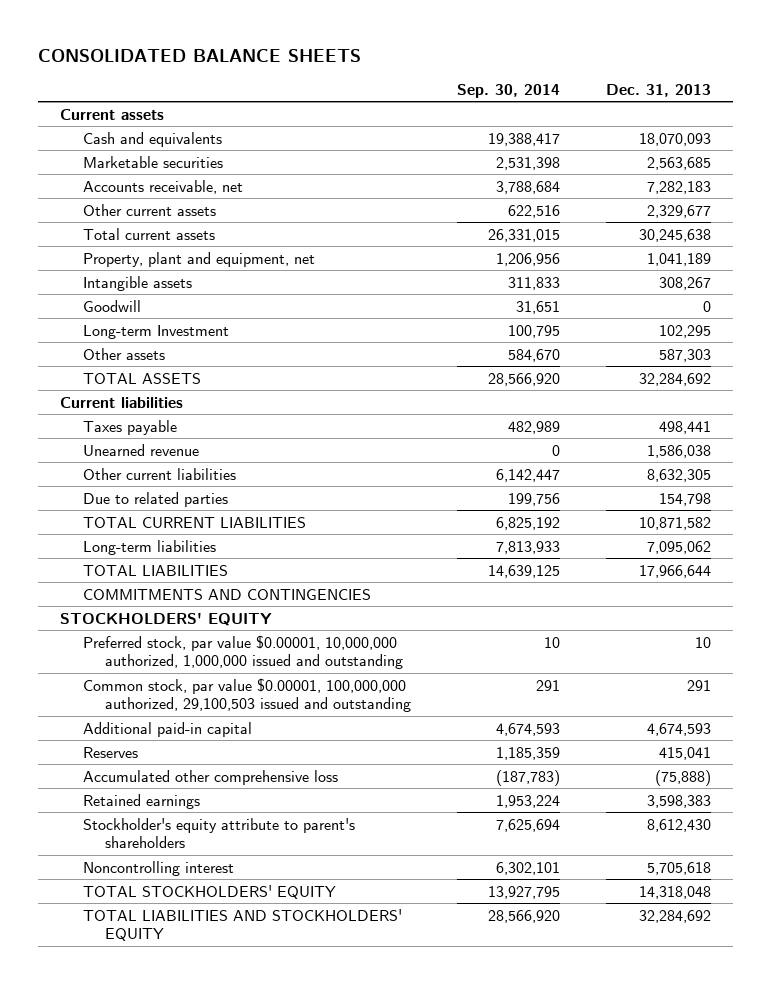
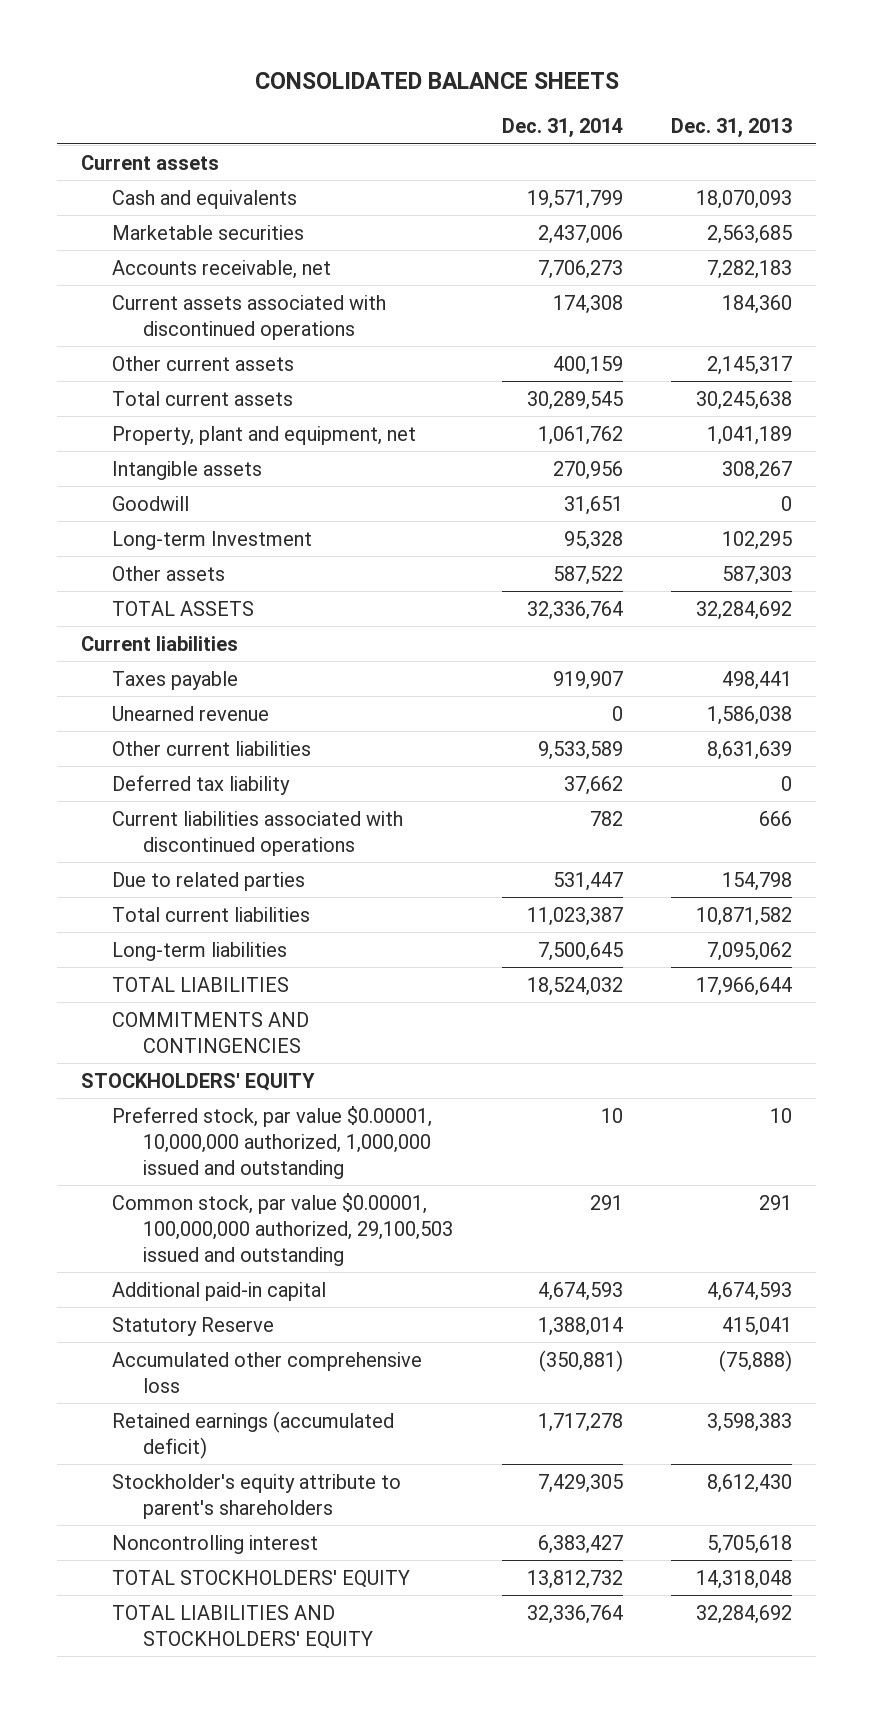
- | Sep. 30, 2014 | Dec. 31, 2013
+ | Dec. 31, 2014 | Dec. 31, 2013
- Other current assets | 622,516 | 2,329,677
+ Current assets associated with discontinued operations | 174,308 | 184,360
+ Other current assets | 400,159 | 2,145,317
- Other current liabilities | 6,142,447 | 8,632,305
+ Other current liabilities | 9,533,589 | 8,631,639
+ Deferred tax liability | 37,662 | 0
+ Current liabilities associated with discontinued operations | 782 | 666
- TOTAL CURRENT LIABILITIES | 6,825,192 | 10,871,582
+ Total current liabilities | 11,023,387 | 10,871,582
- Reserves | 1,185,359 | 415,041
+ Statutory Reserve | 1,388,014 | 415,041
- Retained earnings | 1,953,224 | 3,598,383
+ Retained earnings (accumulated deficit) | 1,717,278 | 3,598,383

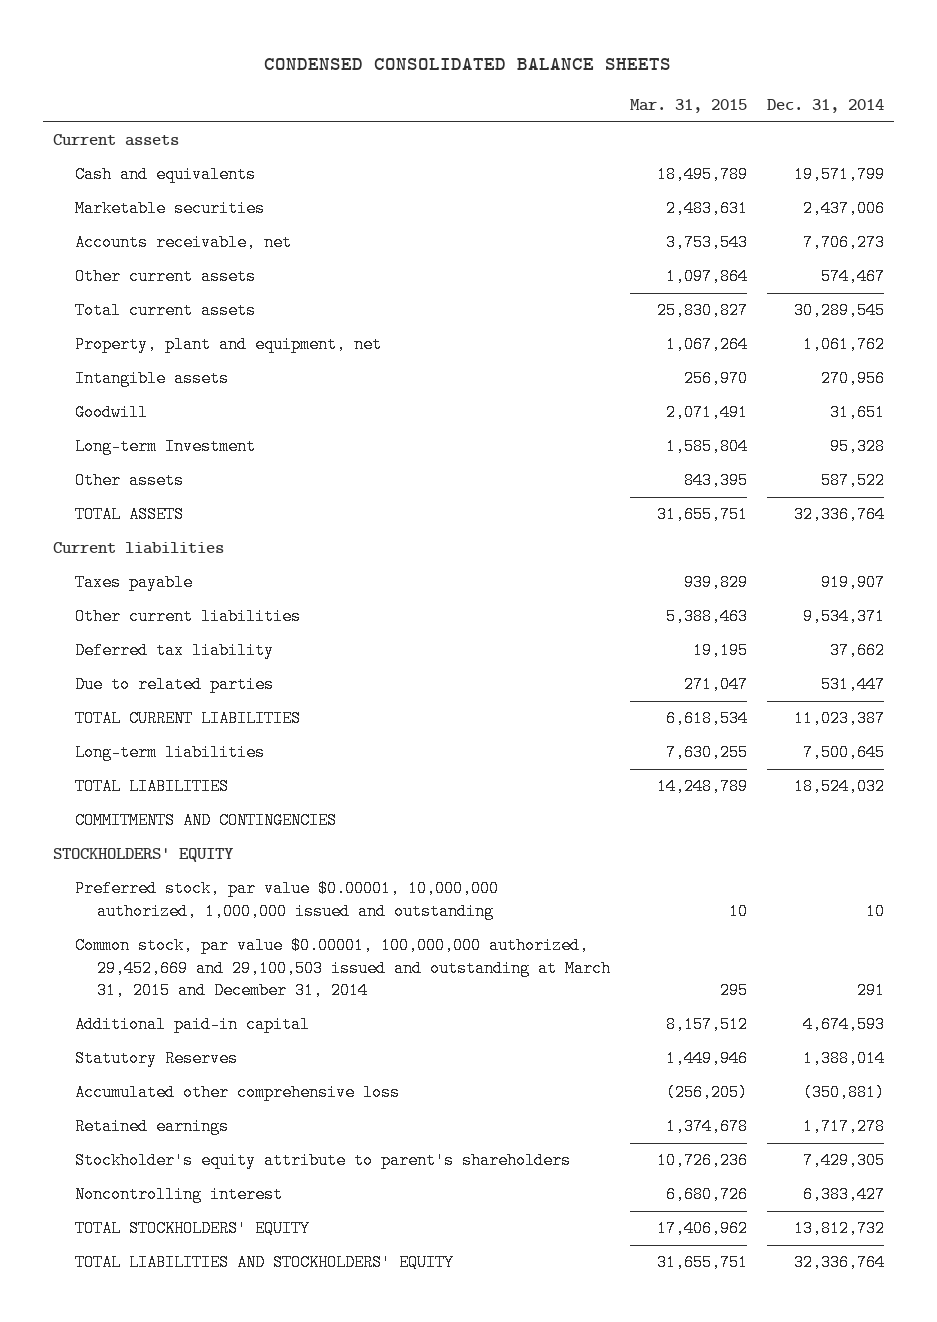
- CONSOLIDATED BALANCE SHEETS
+ CONDENSED CONSOLIDATED BALANCE SHEETS
- | Dec. 31, 2014 | Dec. 31, 2013
+ | Mar. 31, 2015 | Dec. 31, 2014
- Current assets associated with discontinued operations | 174,308 | 184,360
- Other current assets | 400,159 | 2,145,317
+ Other current assets | 1,097,864 | 574,467
- Unearned revenue | 0 | 1,586,038
- Other current liabilities | 9,533,589 | 8,631,639
+ Other current liabilities | 5,388,463 | 9,534,371
- Current liabilities associated with discontinued operations | 782 | 666
- Total current liabilities | 11,023,387 | 10,871,582
+ TOTAL CURRENT LIABILITIES | 6,618,534 | 11,023,387
- Common stock, par value $0.00001, 100,000,000 authorized, 29,100,503 issued and outstanding | 291 | 291
+ Common stock, par value $0.00001, 100,000,000 authorized, 29,452,669 and 29,100,503 issued and outstanding at March 31, 2015 and December 31, 2014 | 295 | 291
- Statutory Reserve | 1,388,014 | 415,041
+ Statutory Reserves | 1,449,946 | 1,388,014
- Retained earnings (accumulated deficit) | 1,717,278 | 3,598,383
+ Retained earnings | 1,374,678 | 1,717,278

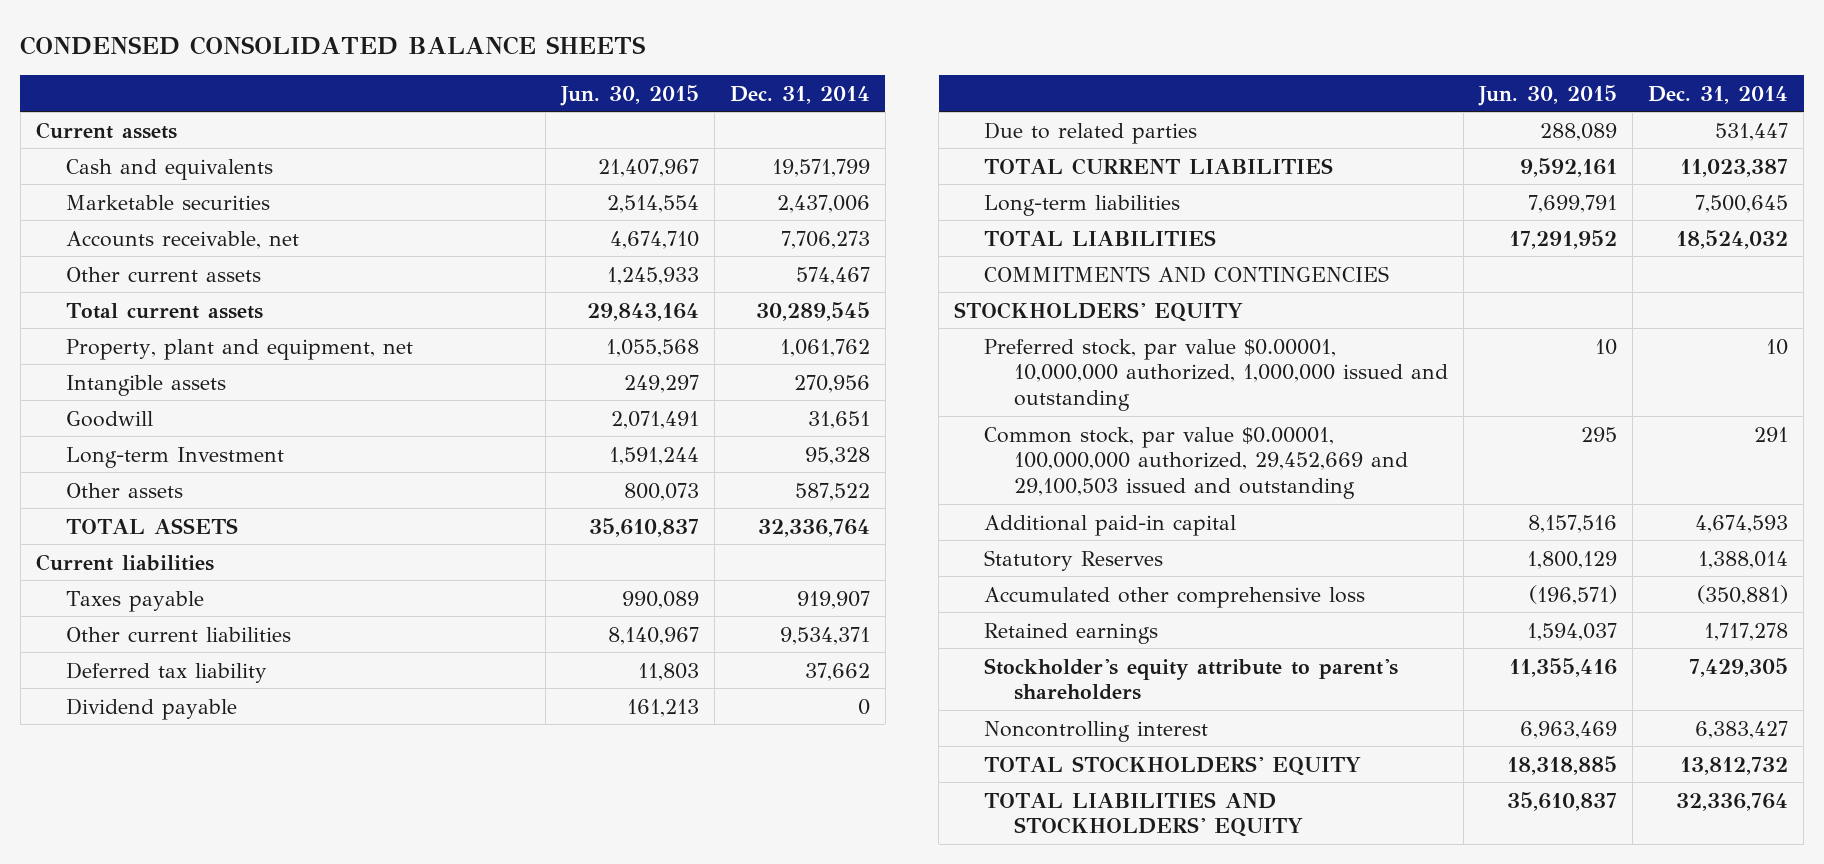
- | Mar. 31, 2015 | Dec. 31, 2014
+ | Jun. 30, 2015 | Dec. 31, 2014
+ Dividend payable | 161,213 | 0
- Common stock, par value $0.00001, 100,000,000 authorized, 29,452,669 and 29,100,503 issued and outstanding at March 31, 2015 and December 31, 2014 | 295 | 291
+ Common stock, par value $0.00001, 100,000,000 authorized, 29,452,669 and 29,100,503 issued and outstanding | 295 | 291

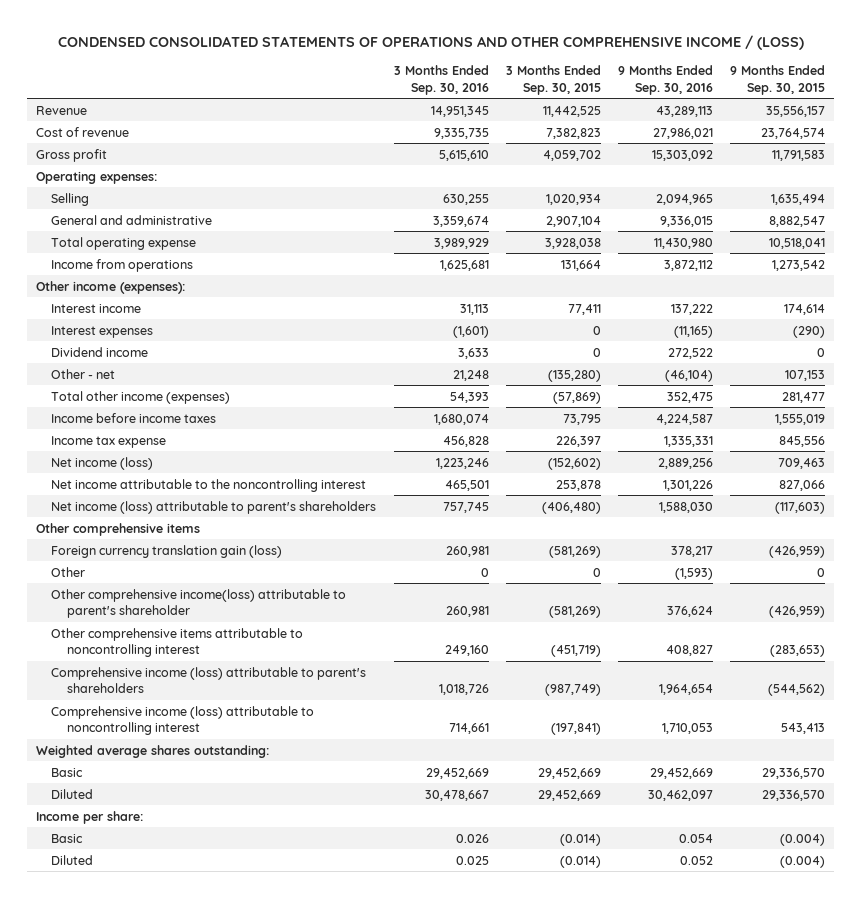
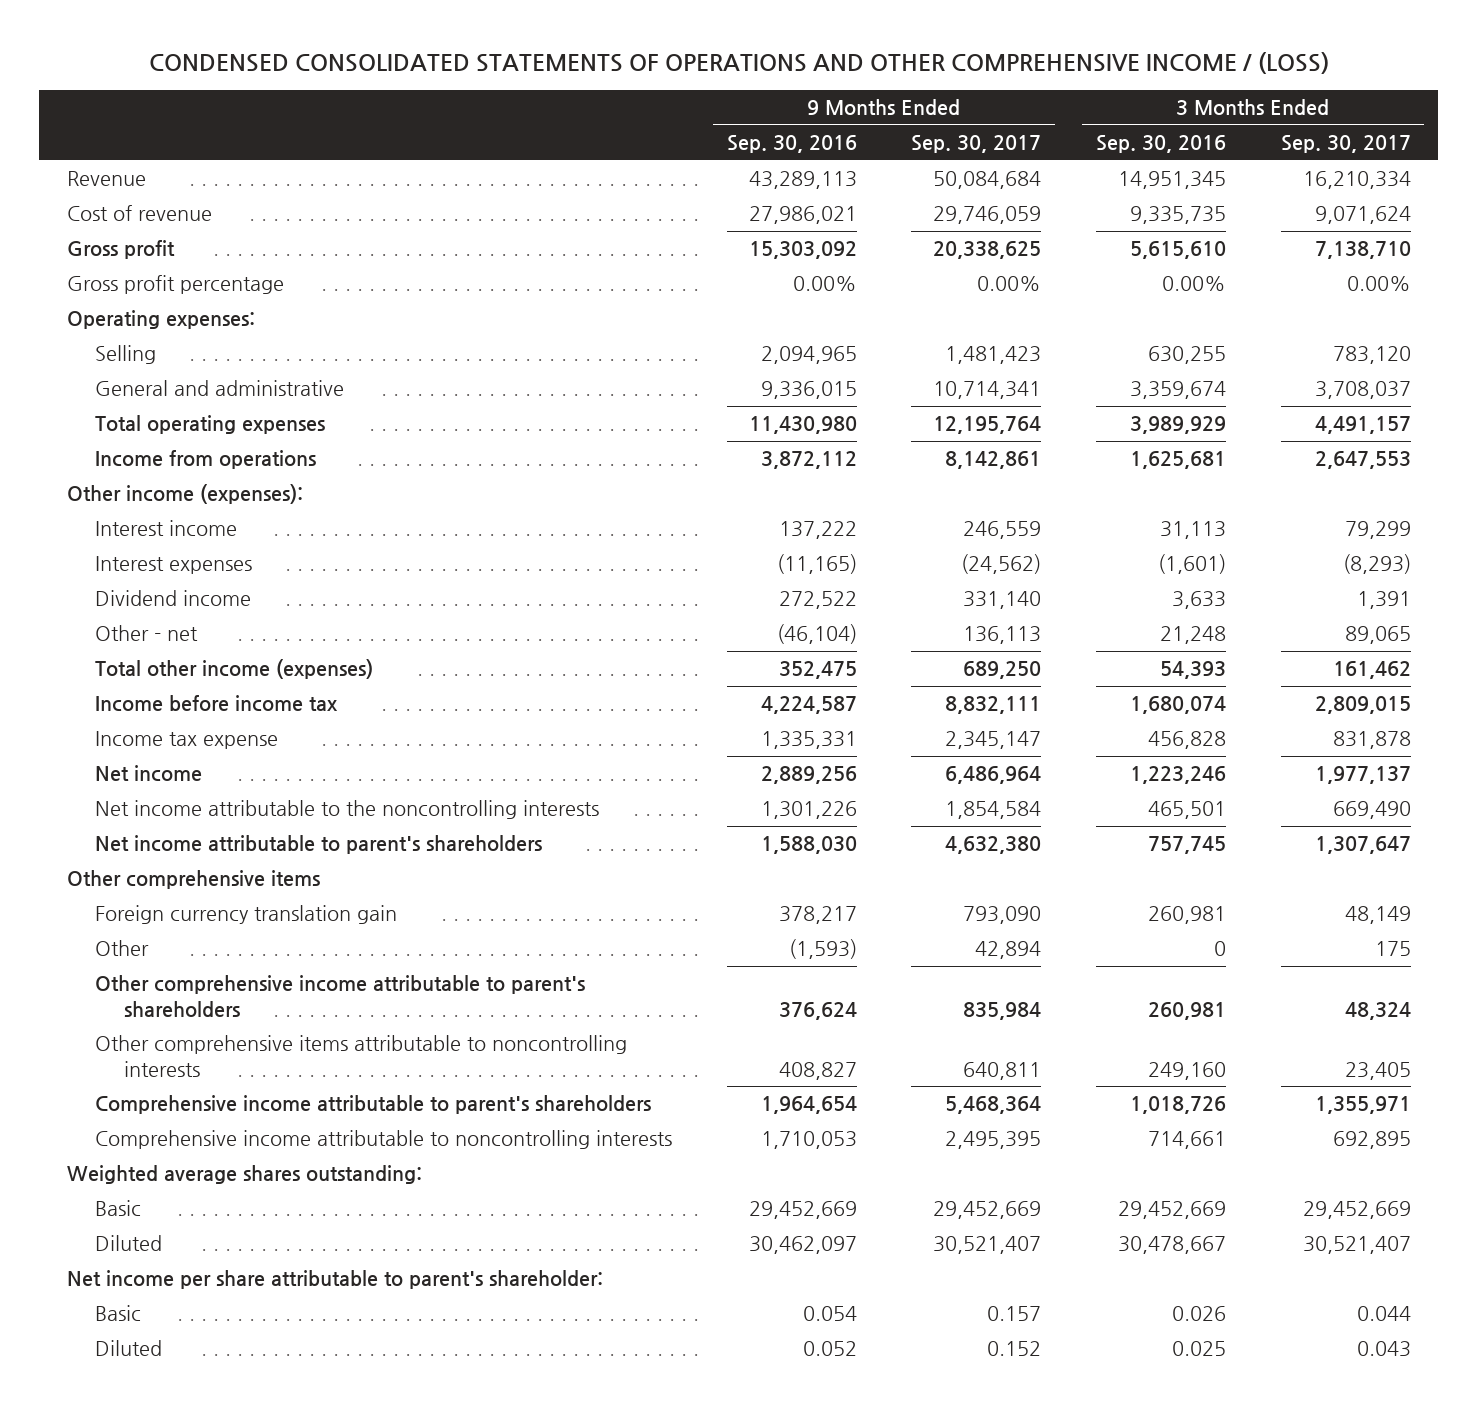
- | 3 Months Ended Sep. 30, 2016 | 3 Months Ended Sep. 30, 2015 | 9 Months Ended Sep. 30, 2016 | 9 Months Ended Sep. 30, 2015
+ | 9 Months Ended Sep. 30, 2016 | 9 Months Ended Sep. 30, 2017 | 3 Months Ended Sep. 30, 2016 | 3 Months Ended Sep. 30, 2017
+ Gross profit percentage | 0.00% | 0.00% | 0.00% | 0.00%
- Total operating expense | 3,989,929 | 3,928,038 | 11,430,980 | 10,518,041
+ Total operating expenses | 11,430,980 | 12,195,764 | 3,989,929 | 4,491,157
- Income before income taxes | 1,680,074 | 73,795 | 4,224,587 | 1,555,019
+ Income before income tax | 4,224,587 | 8,832,111 | 1,680,074 | 2,809,015
- Net income (loss) | 1,223,246 | (152,602) | 2,889,256 | 709,463
- Net income attributable to the noncontrolling interest | 465,501 | 253,878 | 1,301,226 | 827,066
- Net income (loss) attributable to parent's shareholders | 757,745 | (406,480) | 1,588,030 | (117,603)
+ Net income | 2,889,256 | 6,486,964 | 1,223,246 | 1,977,137
+ Net income attributable to the noncontrolling interests | 1,301,226 | 1,854,584 | 465,501 | 669,490
+ Net income attributable to parent's shareholders | 1,588,030 | 4,632,380 | 757,745 | 1,307,647
- Foreign currency translation gain (loss) | 260,981 | (581,269) | 378,217 | (426,959)
+ Foreign currency translation gain | 378,217 | 793,090 | 260,981 | 48,149
- Other comprehensive income(loss) attributable to parent's shareholder | 260,981 | (581,269) | 376,624 | (426,959)
- Other comprehensive items attributable to noncontrolling interest | 249,160 | (451,719) | 408,827 | (283,653)
- Comprehensive income (loss) attributable to parent's shareholders | 1,018,726 | (987,749) | 1,964,654 | (544,562)
- Comprehensive income (loss) attributable to noncontrolling interest | 714,661 | (197,841) | 1,710,053 | 543,413
+ Other comprehensive income attributable to parent's shareholders | 376,624 | 835,984 | 260,981 | 48,324
+ Other comprehensive items attributable to noncontrolling interests | 408,827 | 640,811 | 249,160 | 23,405
+ Comprehensive income attributable to parent's shareholders | 1,964,654 | 5,468,364 | 1,018,726 | 1,355,971
+ Comprehensive income attributable to noncontrolling interests | 1,710,053 | 2,495,395 | 714,661 | 692,895
- Income per share:
+ Net income per share attributable to parent's shareholder:

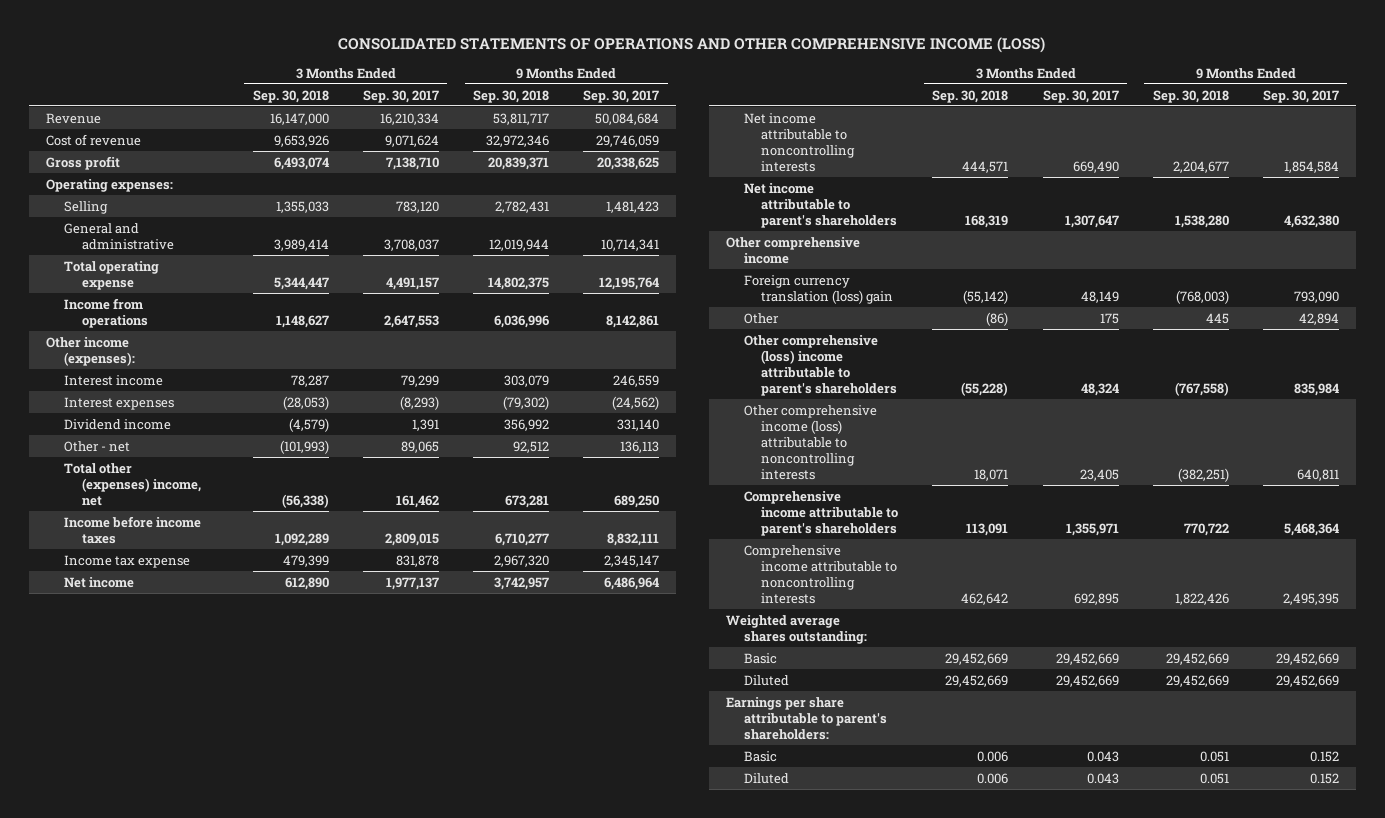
- CONDENSED CONSOLIDATED STATEMENTS OF OPERATIONS AND OTHER COMPREHENSIVE INCOME / (LOSS)
+ CONSOLIDATED STATEMENTS OF OPERATIONS AND OTHER COMPREHENSIVE INCOME (LOSS)
- | 9 Months Ended Sep. 30, 2016 | 9 Months Ended Sep. 30, 2017 | 3 Months Ended Sep. 30, 2016 | 3 Months Ended Sep. 30, 2017
+ | 3 Months Ended Sep. 30, 2018 | 3 Months Ended Sep. 30, 2017 | 9 Months Ended Sep. 30, 2018 | 9 Months Ended Sep. 30, 2017
- Gross profit percentage | 0.00% | 0.00% | 0.00% | 0.00%
- Total operating expenses | 11,430,980 | 12,195,764 | 3,989,929 | 4,491,157
+ Total operating expense | 5,344,447 | 4,491,157 | 14,802,375 | 12,195,764
- Total other income (expenses) | 352,475 | 689,250 | 54,393 | 161,462
- Income before income tax | 4,224,587 | 8,832,111 | 1,680,074 | 2,809,015
+ Total other (expenses) income, net | (56,338) | 161,462 | 673,281 | 689,250
+ Income before income taxes | 1,092,289 | 2,809,015 | 6,710,277 | 8,832,111
- Net income attributable to the noncontrolling interests | 1,301,226 | 1,854,584 | 465,501 | 669,490
+ Net income attributable to noncontrolling interests | 444,571 | 669,490 | 2,204,677 | 1,854,584
- Other comprehensive items
- Foreign currency translation gain | 378,217 | 793,090 | 260,981 | 48,149
+ Other comprehensive income
+ Foreign currency translation (loss) gain | (55,142) | 48,149 | (768,003) | 793,090
- Other comprehensive income attributable to parent's shareholders | 376,624 | 835,984 | 260,981 | 48,324
- Other comprehensive items attributable to noncontrolling interests | 408,827 | 640,811 | 249,160 | 23,405
+ Other comprehensive (loss) income attributable to parent's shareholders | (55,228) | 48,324 | (767,558) | 835,984
+ Other comprehensive income (loss) attributable to noncontrolling interests | 18,071 | 23,405 | (382,251) | 640,811
- Diluted | 30,462,097 | 30,521,407 | 30,478,667 | 30,521,407
- Net income per share attributable to parent's shareholder:
- Basic | 0.054 | 0.157 | 0.026 | 0.044
+ Diluted | 29,452,669 | 29,452,669 | 29,452,669 | 29,452,669
+ Earnings per share attributable to parent's shareholders:
+ Basic | 0.006 | 0.043 | 0.051 | 0.152

